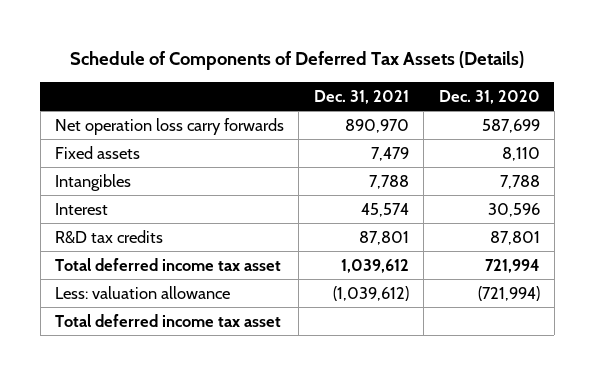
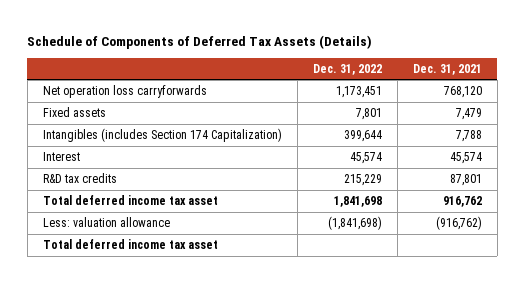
- | Dec. 31, 2021 | Dec. 31, 2020
+ | Dec. 31, 2022 | Dec. 31, 2021
- Net operation loss carry forwards | 890,970 | 587,699
+ Net operation loss carryforwards | 1,173,451 | 768,120
- Intangibles | 7,788 | 7,788
+ Intangibles (includes Section 174 Capitalization) | 399,644 | 7,788
- Total deferred income tax asset | 1,039,612 | 721,994
- Less: valuation allowance | (1,039,612) | (721,994)
+ Total deferred income tax asset | 1,841,698 | 916,762
+ Less: valuation allowance | (1,841,698) | (916,762)

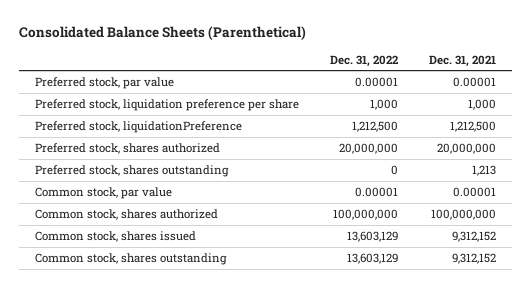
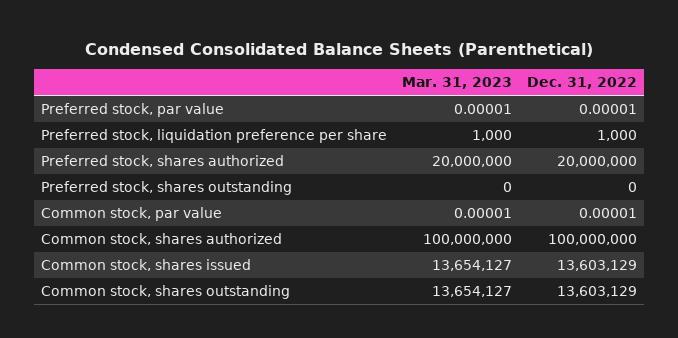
- Consolidated Balance Sheets (Parenthetical)
+ Condensed Consolidated Balance Sheets (Parenthetical)
- | Dec. 31, 2022 | Dec. 31, 2021
+ | Mar. 31, 2023 | Dec. 31, 2022
- Preferred stock, liquidationPreference | 1,212,500 | 1,212,500

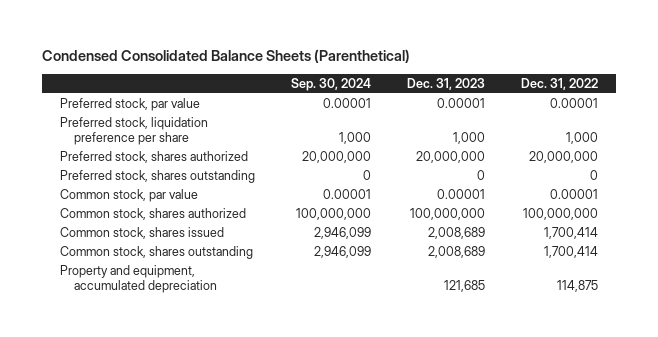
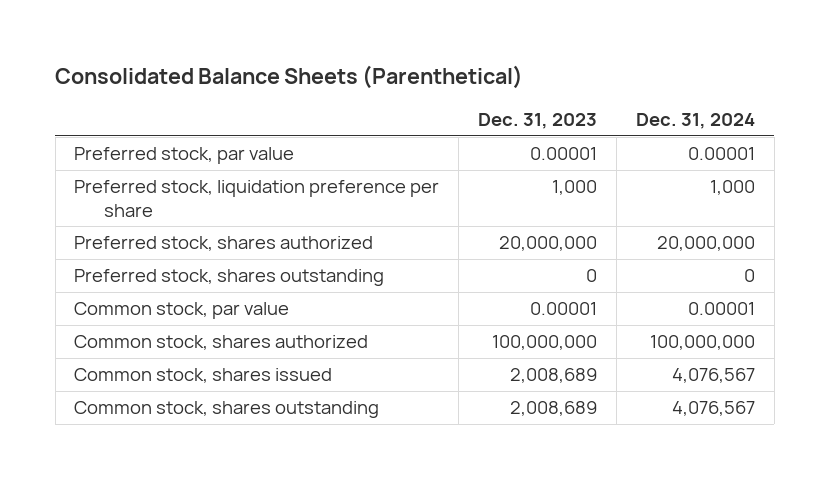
- Condensed Consolidated Balance Sheets (Parenthetical)
+ Consolidated Balance Sheets (Parenthetical)
- | Sep. 30, 2024 | Dec. 31, 2023 | Dec. 31, 2022
+ | Dec. 31, 2023 | Dec. 31, 2024
- Property and equipment, accumulated depreciation | | 121,685 | 114,875

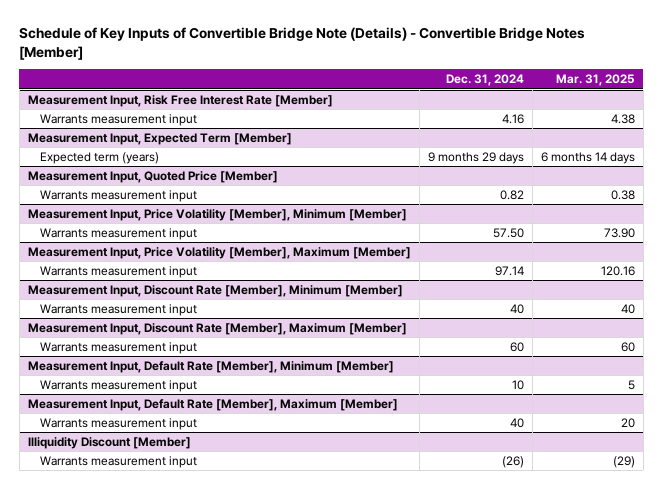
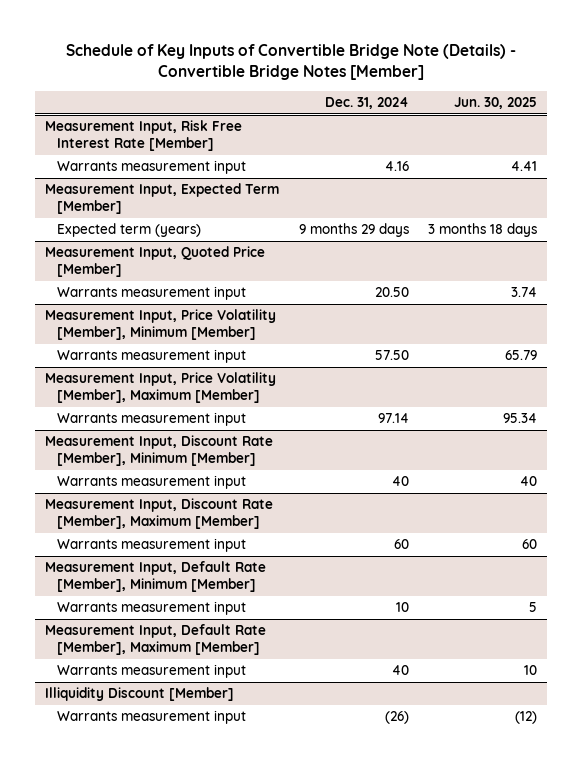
- | Dec. 31, 2024 | Mar. 31, 2025
+ | Dec. 31, 2024 | Jun. 30, 2025
@ Measurement Input, Quoted Price [Member]
- Warrants measurement input | 0.82 | 0.38
+ Warrants measurement input | 20.50 | 3.74

